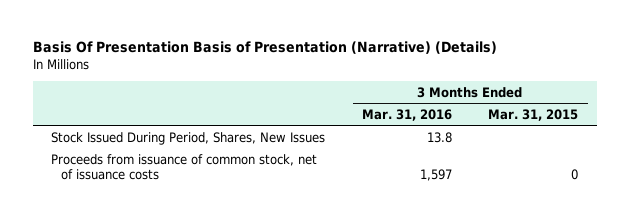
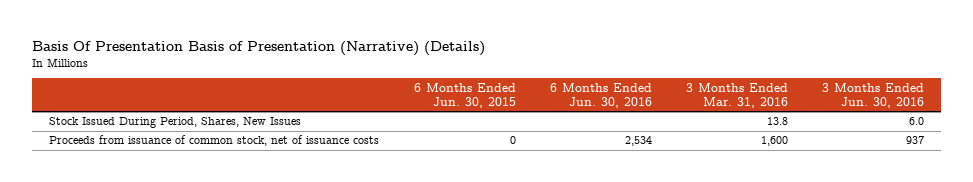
- | 3 Months Ended Mar. 31, 2016 | 3 Months Ended Mar. 31, 2015
+ | 6 Months Ended Jun. 30, 2015 | 6 Months Ended Jun. 30, 2016 | 3 Months Ended Mar. 31, 2016 | 3 Months Ended Jun. 30, 2016
- Proceeds from issuance of common stock, net of issuance costs | 1,597 | 0
+ Proceeds from issuance of common stock, net of issuance costs | 0 | 2,534 | 1,600 | 937

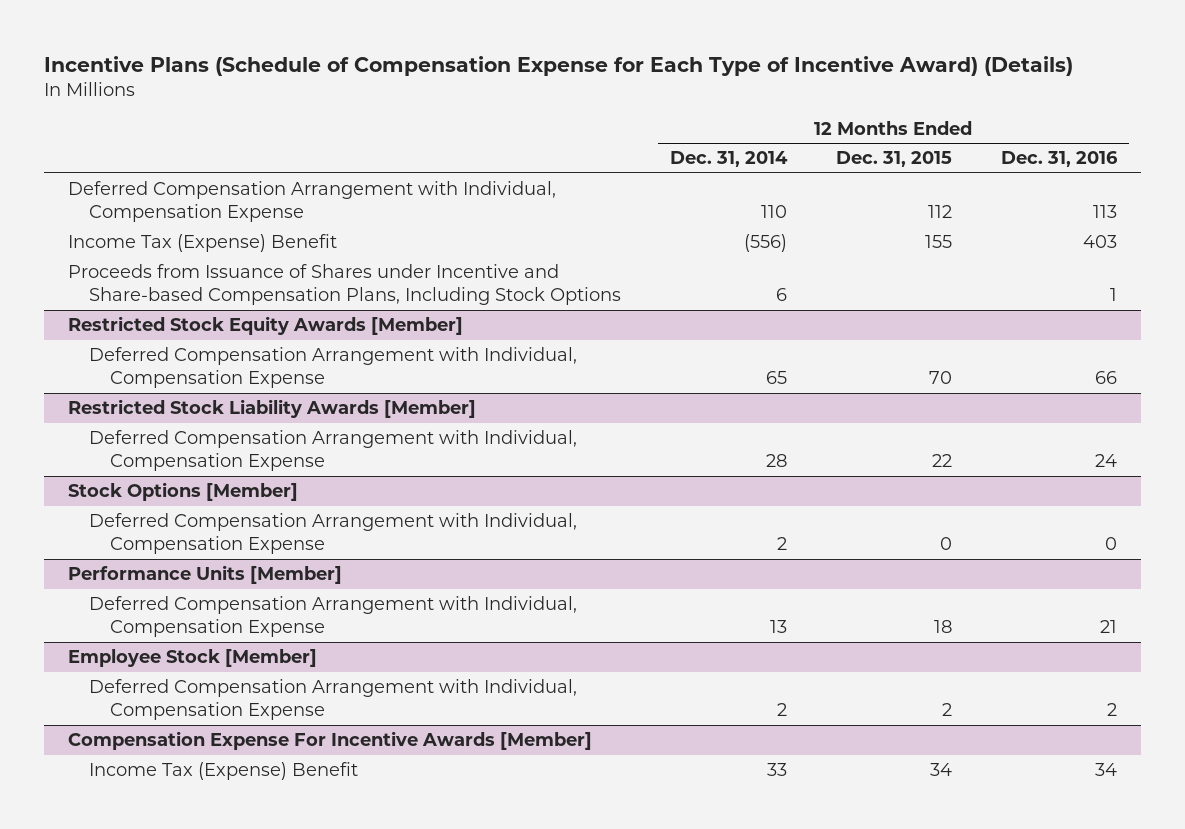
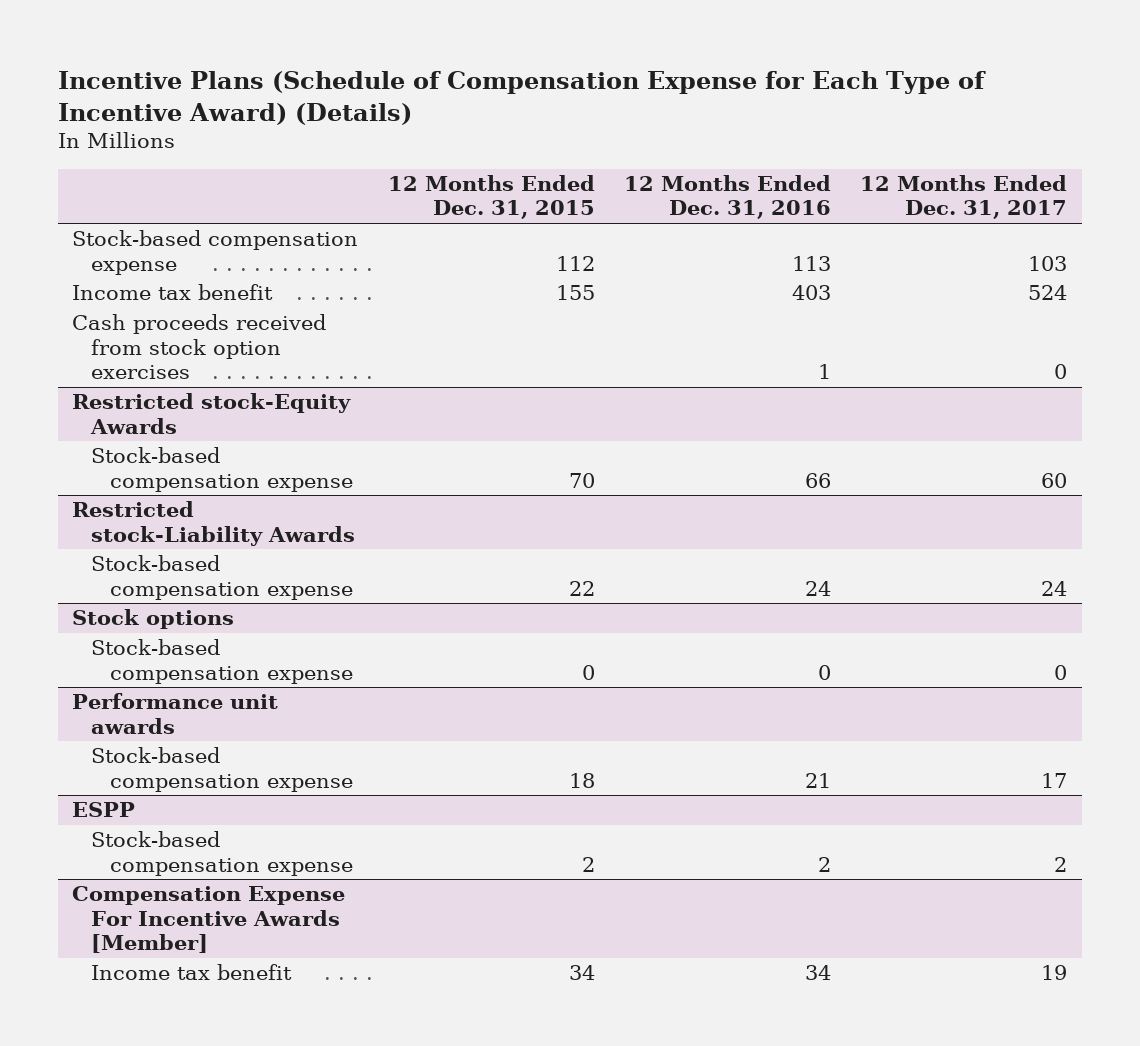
- | 12 Months Ended Dec. 31, 2014 | 12 Months Ended Dec. 31, 2015 | 12 Months Ended Dec. 31, 2016
+ | 12 Months Ended Dec. 31, 2015 | 12 Months Ended Dec. 31, 2016 | 12 Months Ended Dec. 31, 2017
- Deferred Compensation Arrangement with Individual, Compensation Expense | 110 | 112 | 113
- Income Tax (Expense) Benefit | (556) | 155 | 403
- Proceeds from Issuance of Shares under Incentive and Share-based Compensation Plans, Including Stock Options | 6 | | 1
- Restricted Stock Equity Awards [Member]
- Deferred Compensation Arrangement with Individual, Compensation Expense | 65 | 70 | 66
- Restricted Stock Liability Awards [Member]
- Deferred Compensation Arrangement with Individual, Compensation Expense | 28 | 22 | 24
- Stock Options [Member]
- Deferred Compensation Arrangement with Individual, Compensation Expense | 2 | 0 | 0
- Performance Units [Member]
- Deferred Compensation Arrangement with Individual, Compensation Expense | 13 | 18 | 21
- Employee Stock [Member]
- Deferred Compensation Arrangement with Individual, Compensation Expense | 2 | 2 | 2
+ Stock-based compensation expense | 112 | 113 | 103
+ Income tax benefit | 155 | 403 | 524
+ Cash proceeds received from stock option exercises | | 1 | 0
+ Restricted stock-Equity Awards
+ Stock-based compensation expense | 70 | 66 | 60
+ Restricted stock-Liability Awards
+ Stock-based compensation expense | 22 | 24 | 24
+ Stock options
+ Stock-based compensation expense | 0 | 0 | 0
+ Performance unit awards
+ Stock-based compensation expense | 18 | 21 | 17
+ ESPP
+ Stock-based compensation expense | 2 | 2 | 2
@ Compensation Expense For Incentive Awards [Member]
- Income Tax (Expense) Benefit | 33 | 34 | 34
+ Income tax benefit | 34 | 34 | 19

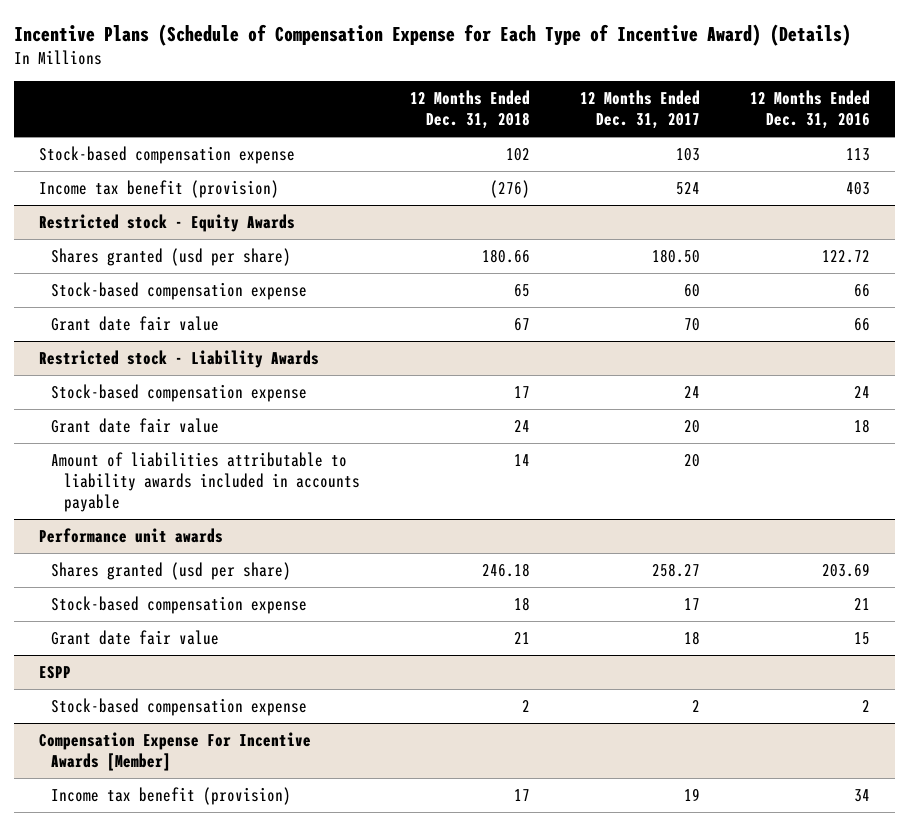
- | 12 Months Ended Dec. 31, 2015 | 12 Months Ended Dec. 31, 2016 | 12 Months Ended Dec. 31, 2017
+ | 12 Months Ended Dec. 31, 2018 | 12 Months Ended Dec. 31, 2017 | 12 Months Ended Dec. 31, 2016
- Income tax benefit | 155 | 403 | 524
- Cash proceeds received from stock option exercises | | 1 | 0
- Restricted stock-Equity Awards
+ Income tax benefit (provision) | (276) | 524 | 403
+ Restricted stock - Equity Awards
+ Shares granted (usd per share) | 180.66 | 180.50 | 122.72
- Restricted stock-Liability Awards
+ Grant date fair value | 67 | 70 | 66
+ Restricted stock - Liability Awards
- Stock options
- Stock-based compensation expense | 0 | 0 | 0
+ Grant date fair value | 24 | 20 | 18
+ Amount of liabilities attributable to liability awards included in accounts payable | 14 | 20 |
@ Performance unit awards
+ Shares granted (usd per share) | 246.18 | 258.27 | 203.69
+ Grant date fair value | 21 | 18 | 15
@ Compensation Expense For Incentive Awards [Member]
- Income tax benefit | 34 | 34 | 19
+ Income tax benefit (provision) | 17 | 19 | 34

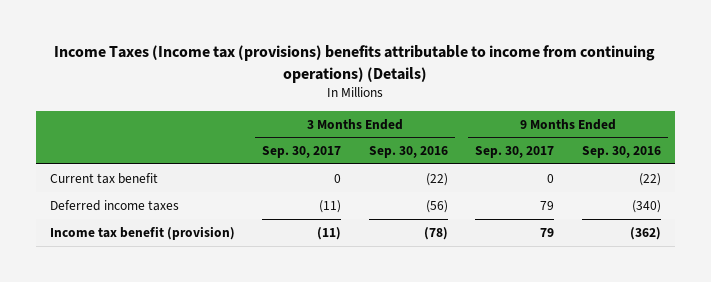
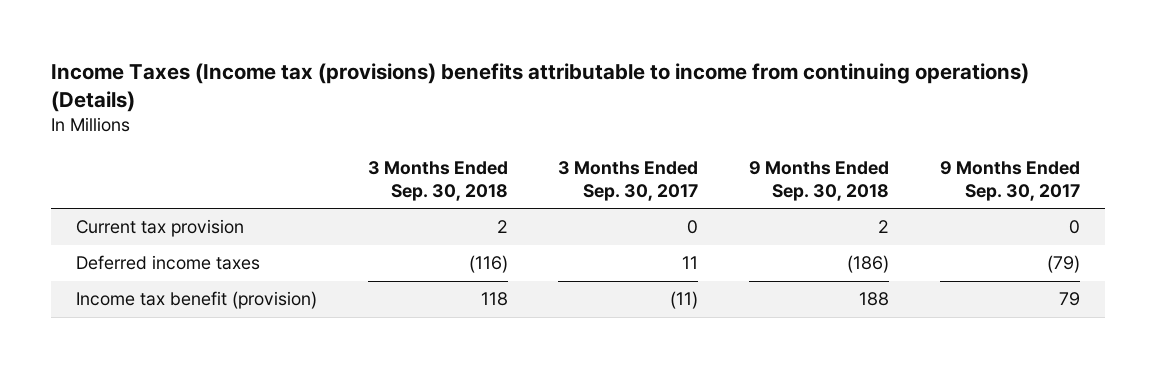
- | 3 Months Ended Sep. 30, 2017 | 3 Months Ended Sep. 30, 2016 | 9 Months Ended Sep. 30, 2017 | 9 Months Ended Sep. 30, 2016
+ | 3 Months Ended Sep. 30, 2018 | 3 Months Ended Sep. 30, 2017 | 9 Months Ended Sep. 30, 2018 | 9 Months Ended Sep. 30, 2017
- Current tax benefit | 0 | (22) | 0 | (22)
- Deferred income taxes | (11) | (56) | 79 | (340)
+ Current tax provision | 2 | 0 | 2 | 0
+ Deferred income taxes | (116) | 11 | (186) | (79)

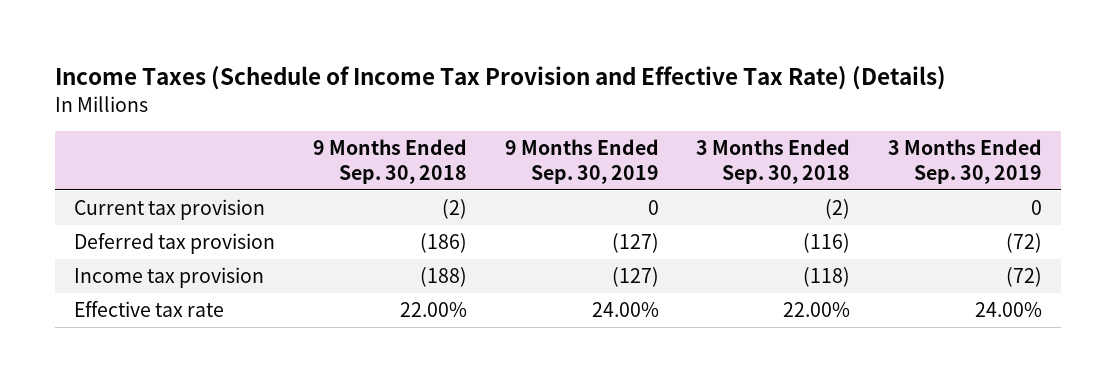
- Income Taxes (Income tax (provisions) benefits attributable to income from continuing operations) (Details)
+ Income Taxes (Schedule of Income Tax Provision and Effective Tax Rate) (Details)
- | 3 Months Ended Sep. 30, 2018 | 3 Months Ended Sep. 30, 2017 | 9 Months Ended Sep. 30, 2018 | 9 Months Ended Sep. 30, 2017
+ | 9 Months Ended Sep. 30, 2018 | 9 Months Ended Sep. 30, 2019 | 3 Months Ended Sep. 30, 2018 | 3 Months Ended Sep. 30, 2019
- Current tax provision | 2 | 0 | 2 | 0
- Deferred income taxes | (116) | 11 | (186) | (79)
- Income tax benefit (provision) | 118 | (11) | 188 | 79
+ Current tax provision | (2) | 0 | (2) | 0
+ Deferred tax provision | (186) | (127) | (116) | (72)
+ Income tax provision | (188) | (127) | (118) | (72)
+ Effective tax rate | 22.00% | 24.00% | 22.00% | 24.00%

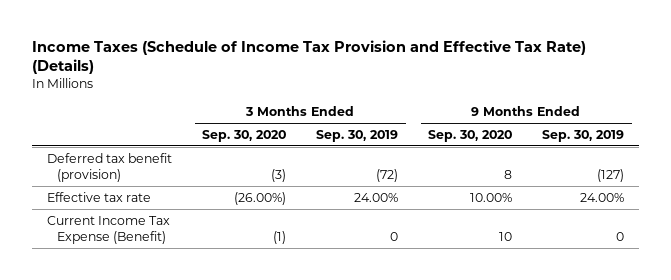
- | 9 Months Ended Sep. 30, 2018 | 9 Months Ended Sep. 30, 2019 | 3 Months Ended Sep. 30, 2018 | 3 Months Ended Sep. 30, 2019
+ | 3 Months Ended Sep. 30, 2020 | 3 Months Ended Sep. 30, 2019 | 9 Months Ended Sep. 30, 2020 | 9 Months Ended Sep. 30, 2019
- Current tax provision | (2) | 0 | (2) | 0
- Deferred tax provision | (186) | (127) | (116) | (72)
- Income tax provision | (188) | (127) | (118) | (72)
+ Deferred tax benefit (provision) | (3) | (72) | 8 | (127)
+ Current Income Tax Expense (Benefit) | (1) | 0 | 10 | 0

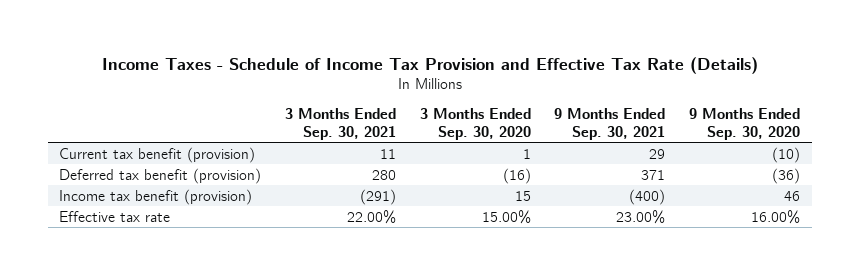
- Income Taxes (Schedule of Income Tax Provision and Effective Tax Rate) (Details)
+ Income Taxes - Schedule of Income Tax Provision and Effective Tax Rate (Details)
- | 3 Months Ended Sep. 30, 2020 | 3 Months Ended Sep. 30, 2019 | 9 Months Ended Sep. 30, 2020 | 9 Months Ended Sep. 30, 2019
+ | 3 Months Ended Sep. 30, 2021 | 3 Months Ended Sep. 30, 2020 | 9 Months Ended Sep. 30, 2021 | 9 Months Ended Sep. 30, 2020
- Deferred tax benefit (provision) | (3) | (72) | 8 | (127)
- Effective tax rate | (26.00%) | 24.00% | 10.00% | 24.00%
- Current Income Tax Expense (Benefit) | (1) | 0 | 10 | 0
+ Current tax benefit (provision) | 11 | 1 | 29 | (10)
+ Deferred tax benefit (provision) | 280 | (16) | 371 | (36)
+ Income tax benefit (provision) | (291) | 15 | (400) | 46
+ Effective tax rate | 22.00% | 15.00% | 23.00% | 16.00%

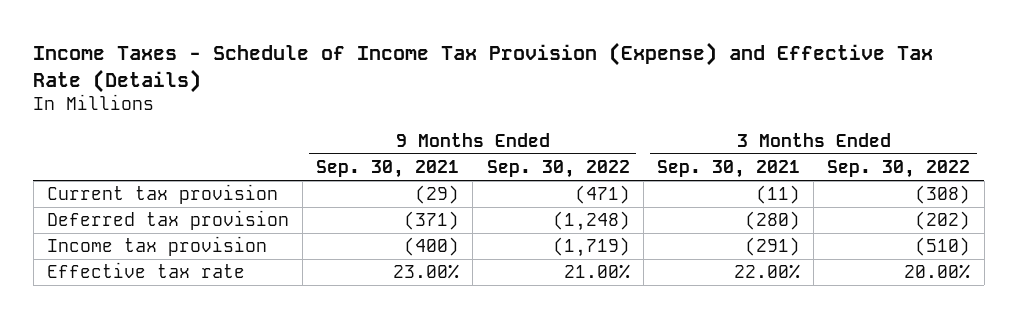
- Income Taxes - Schedule of Income Tax Provision and Effective Tax Rate (Details)
+ Income Taxes - Schedule of Income Tax Provision (Expense) and Effective Tax Rate (Details)
- | 3 Months Ended Sep. 30, 2021 | 3 Months Ended Sep. 30, 2020 | 9 Months Ended Sep. 30, 2021 | 9 Months Ended Sep. 30, 2020
+ | 9 Months Ended Sep. 30, 2021 | 9 Months Ended Sep. 30, 2022 | 3 Months Ended Sep. 30, 2021 | 3 Months Ended Sep. 30, 2022
- Current tax benefit (provision) | 11 | 1 | 29 | (10)
- Deferred tax benefit (provision) | 280 | (16) | 371 | (36)
- Income tax benefit (provision) | (291) | 15 | (400) | 46
+ Current tax provision | (29) | (471) | (11) | (308)
+ Deferred tax provision | (371) | (1,248) | (280) | (202)
+ Income tax provision | (400) | (1,719) | (291) | (510)

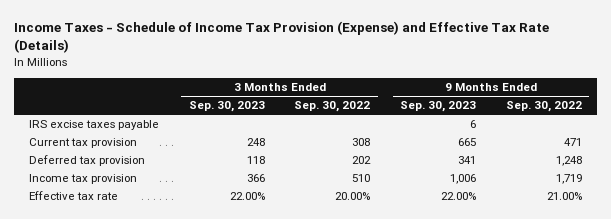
- | 9 Months Ended Sep. 30, 2021 | 9 Months Ended Sep. 30, 2022 | 3 Months Ended Sep. 30, 2021 | 3 Months Ended Sep. 30, 2022
+ | 3 Months Ended Sep. 30, 2023 | 3 Months Ended Sep. 30, 2022 | 9 Months Ended Sep. 30, 2023 | 9 Months Ended Sep. 30, 2022
- Current tax provision | (29) | (471) | (11) | (308)
- Deferred tax provision | (371) | (1,248) | (280) | (202)
- Income tax provision | (400) | (1,719) | (291) | (510)
+ IRS excise taxes payable | | | 6 |
+ Current tax provision | 248 | 308 | 665 | 471
+ Deferred tax provision | 118 | 202 | 341 | 1,248
+ Income tax provision | 366 | 510 | 1,006 | 1,719

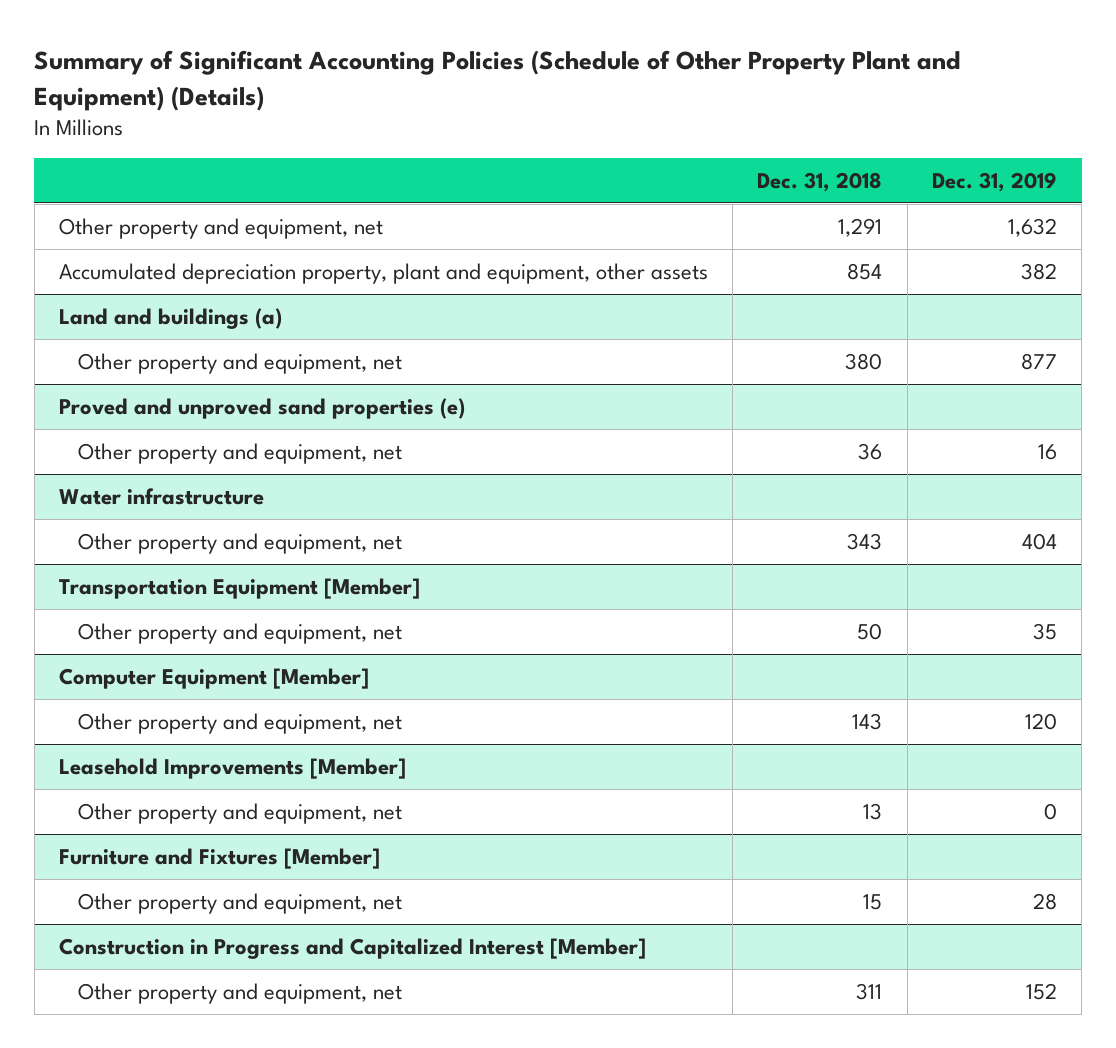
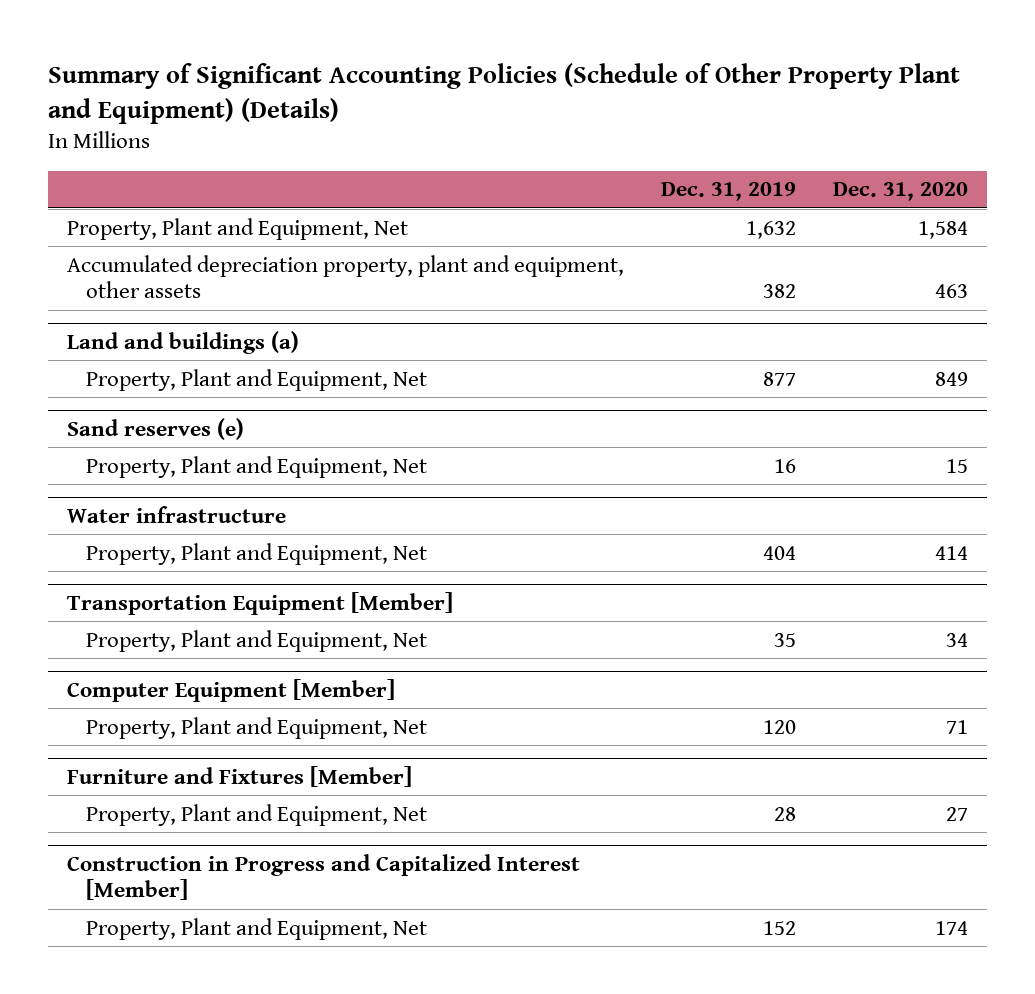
- | Dec. 31, 2018 | Dec. 31, 2019
+ | Dec. 31, 2019 | Dec. 31, 2020
- Other property and equipment, net | 1,291 | 1,632
+ Property, Plant and Equipment, Net | 1,632 | 1,584
@ Land and buildings (a)
- Other property and equipment, net | 380 | 877
- Proved and unproved sand properties (e)
- Other property and equipment, net | 36 | 16
@ Land and buildings (a)
+ Property, Plant and Equipment, Net | 877 | 849
+ Sand reserves (e)
+ Property, Plant and Equipment, Net | 16 | 15
@ Water infrastructure
- Other property and equipment, net | 343 | 404
+ Property, Plant and Equipment, Net | 404 | 414
@ Transportation Equipment [Member]
- Other property and equipment, net | 50 | 35
+ Property, Plant and Equipment, Net | 35 | 34
@ Computer Equipment [Member]
- Other property and equipment, net | 143 | 120
- Leasehold Improvements [Member]
- Other property and equipment, net | 13 | 0
@ Computer Equipment [Member]
+ Property, Plant and Equipment, Net | 120 | 71
@ Furniture and Fixtures [Member]
- Other property and equipment, net | 15 | 28
+ Property, Plant and Equipment, Net | 28 | 27
@ Construction in Progress and Capitalized Interest [Member]
- Other property and equipment, net | 311 | 152
+ Property, Plant and Equipment, Net | 152 | 174

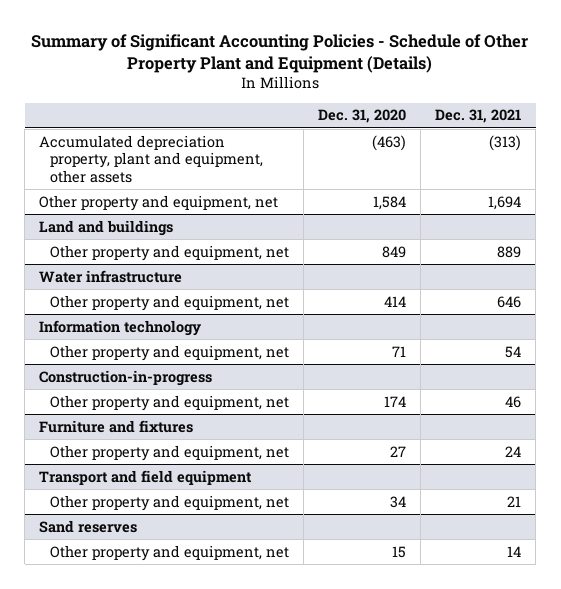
- Summary of Significant Accounting Policies (Schedule of Other Property Plant and Equipment) (Details)
+ Summary of Significant Accounting Policies - Schedule of Other Property Plant and Equipment (Details)
- | Dec. 31, 2019 | Dec. 31, 2020
+ | Dec. 31, 2020 | Dec. 31, 2021
- Property, Plant and Equipment, Net | 1,632 | 1,584
- Accumulated depreciation property, plant and equipment, other assets | 382 | 463
- Land and buildings (a)
- Property, Plant and Equipment, Net | 877 | 849
- Sand reserves (e)
- Property, Plant and Equipment, Net | 16 | 15
+ Accumulated depreciation property, plant and equipment, other assets | (463) | (313)
+ Other property and equipment, net | 1,584 | 1,694
+ Land and buildings
+ Other property and equipment, net | 849 | 889
@ Water infrastructure
- Property, Plant and Equipment, Net | 404 | 414
- Transportation Equipment [Member]
- Property, Plant and Equipment, Net | 35 | 34
- Computer Equipment [Member]
- Property, Plant and Equipment, Net | 120 | 71
- Furniture and Fixtures [Member]
- Property, Plant and Equipment, Net | 28 | 27
- Construction in Progress and Capitalized Interest [Member]
- Property, Plant and Equipment, Net | 152 | 174
@ Water infrastructure
+ Other property and equipment, net | 414 | 646
+ Information technology
+ Other property and equipment, net | 71 | 54
+ Construction-in-progress
+ Other property and equipment, net | 174 | 46
+ Furniture and fixtures
+ Other property and equipment, net | 27 | 24
+ Transport and field equipment
+ Other property and equipment, net | 34 | 21
+ Sand reserves
+ Other property and equipment, net | 15 | 14

